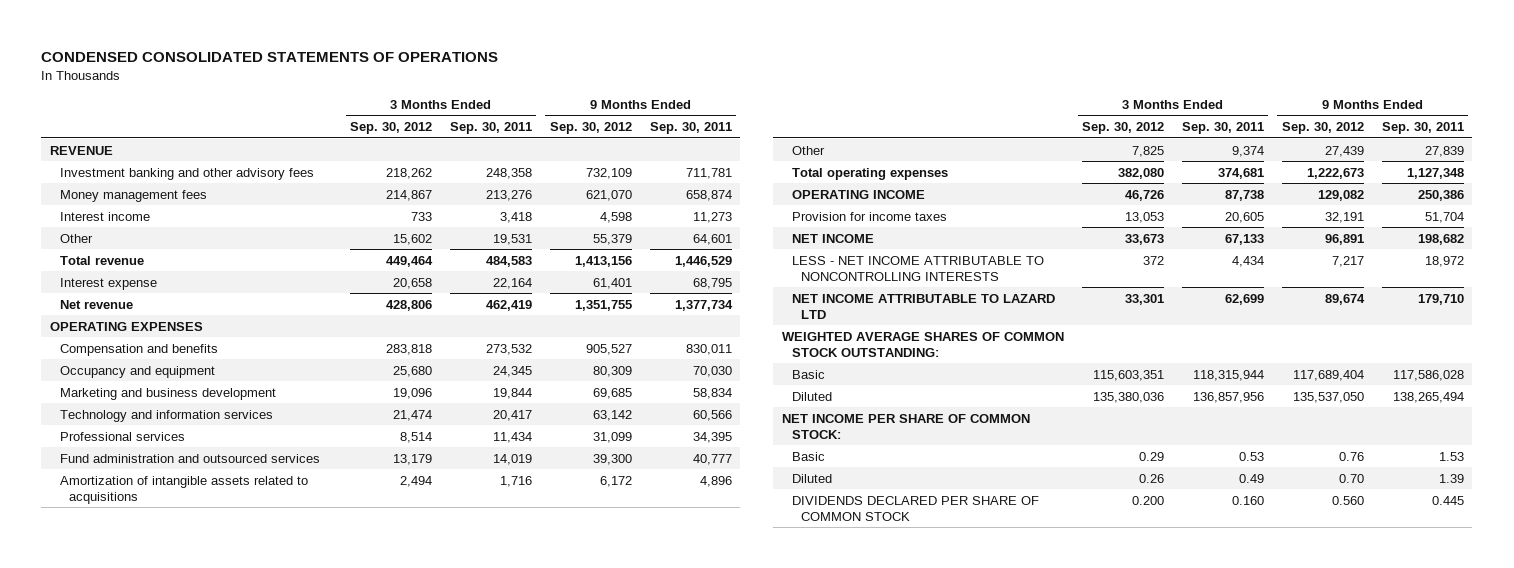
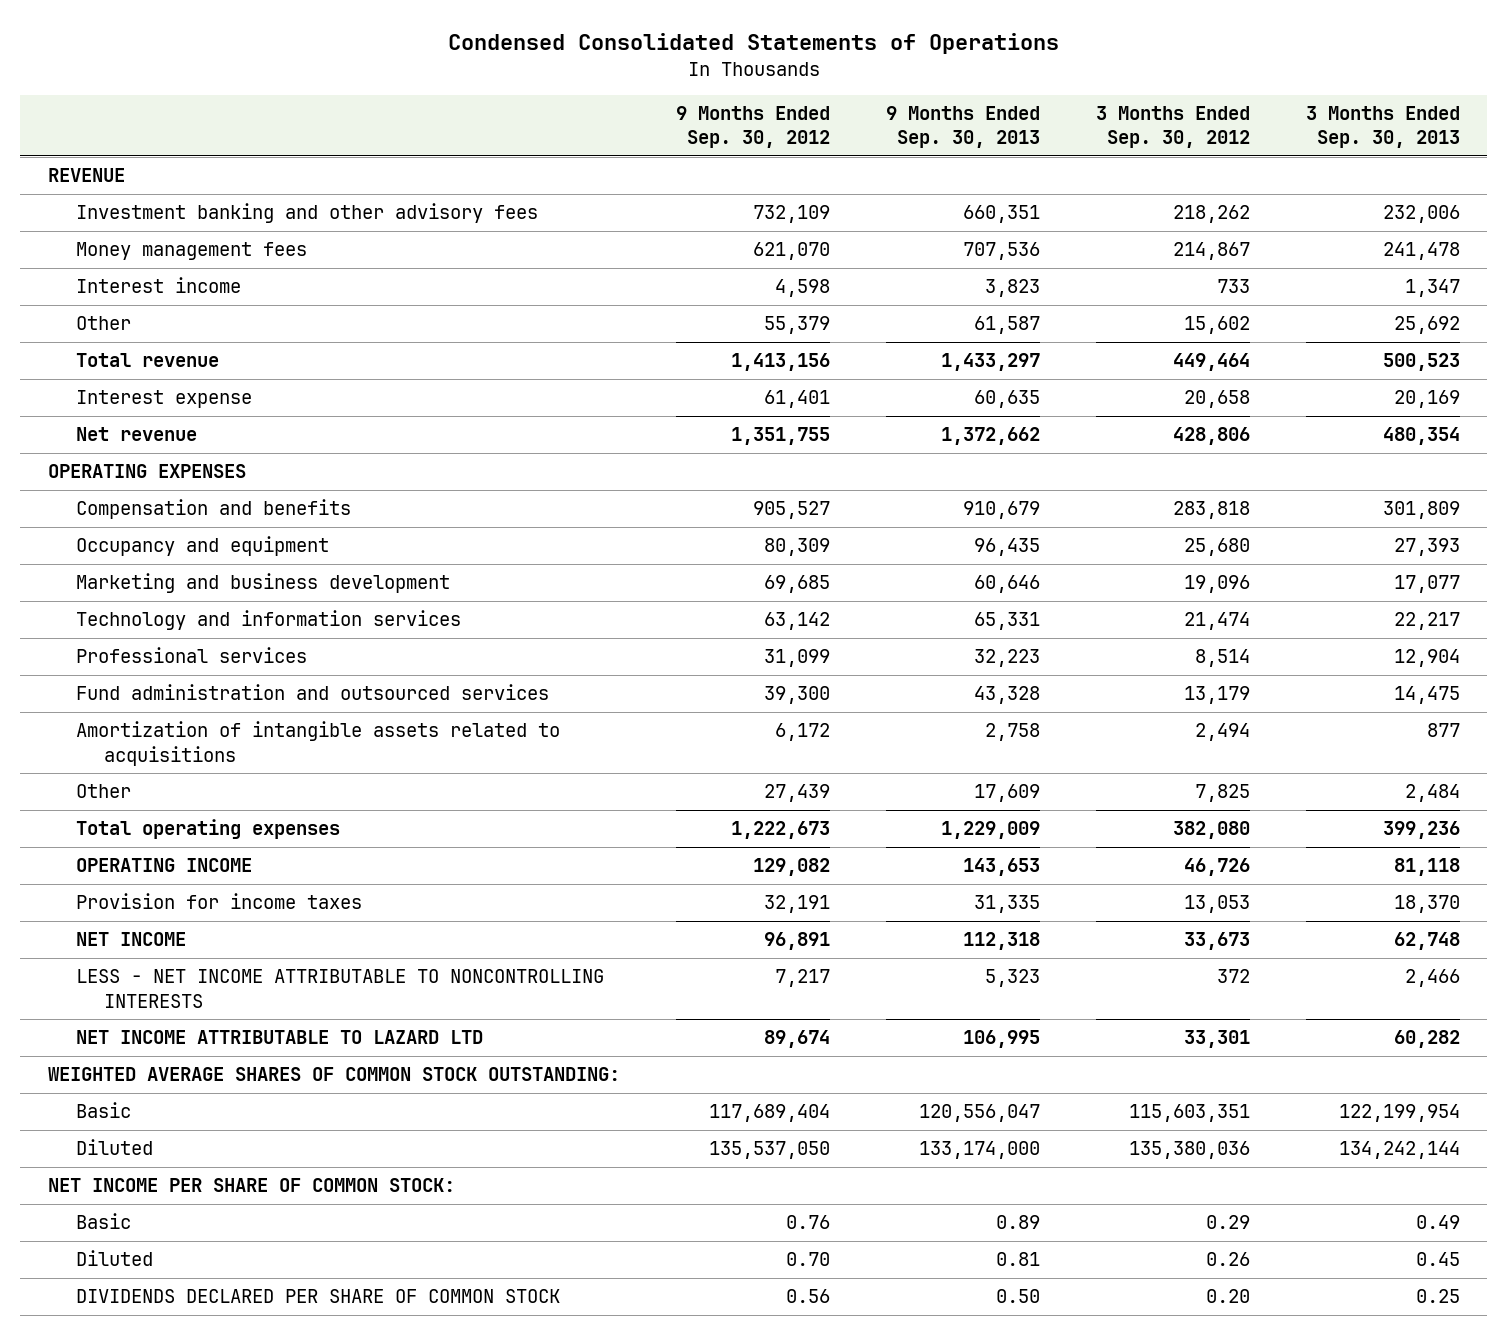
- CONDENSED CONSOLIDATED STATEMENTS OF OPERATIONS
+ Condensed Consolidated Statements of Operations
- | 3 Months Ended Sep. 30, 2012 | 3 Months Ended Sep. 30, 2011 | 9 Months Ended Sep. 30, 2012 | 9 Months Ended Sep. 30, 2011
+ | 9 Months Ended Sep. 30, 2012 | 9 Months Ended Sep. 30, 2013 | 3 Months Ended Sep. 30, 2012 | 3 Months Ended Sep. 30, 2013
- DIVIDENDS DECLARED PER SHARE OF COMMON STOCK | 0.200 | 0.160 | 0.560 | 0.445
+ DIVIDENDS DECLARED PER SHARE OF COMMON STOCK | 0.56 | 0.50 | 0.20 | 0.25

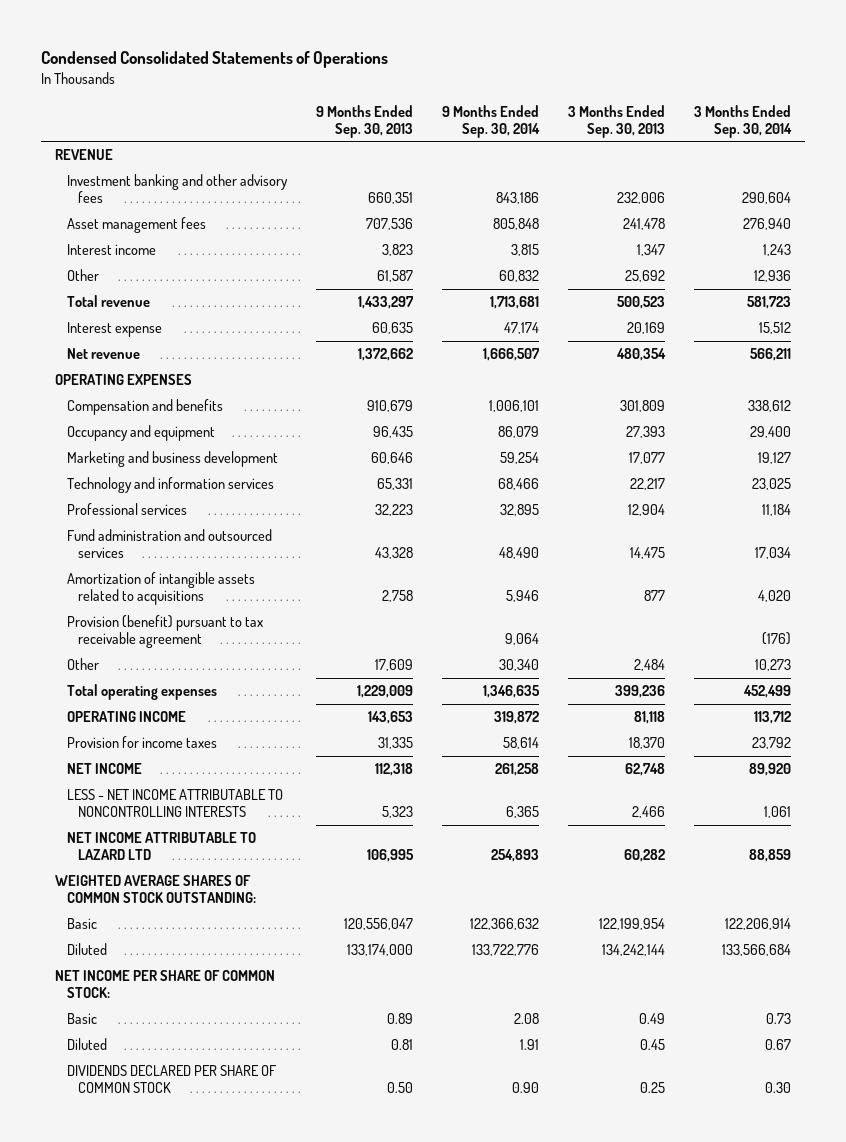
- | 9 Months Ended Sep. 30, 2012 | 9 Months Ended Sep. 30, 2013 | 3 Months Ended Sep. 30, 2012 | 3 Months Ended Sep. 30, 2013
+ | 9 Months Ended Sep. 30, 2013 | 9 Months Ended Sep. 30, 2014 | 3 Months Ended Sep. 30, 2013 | 3 Months Ended Sep. 30, 2014
- Money management fees | 621,070 | 707,536 | 214,867 | 241,478
+ Asset management fees | 707,536 | 805,848 | 241,478 | 276,940
+ Provision (benefit) pursuant to tax receivable agreement | | 9,064 | | (176)

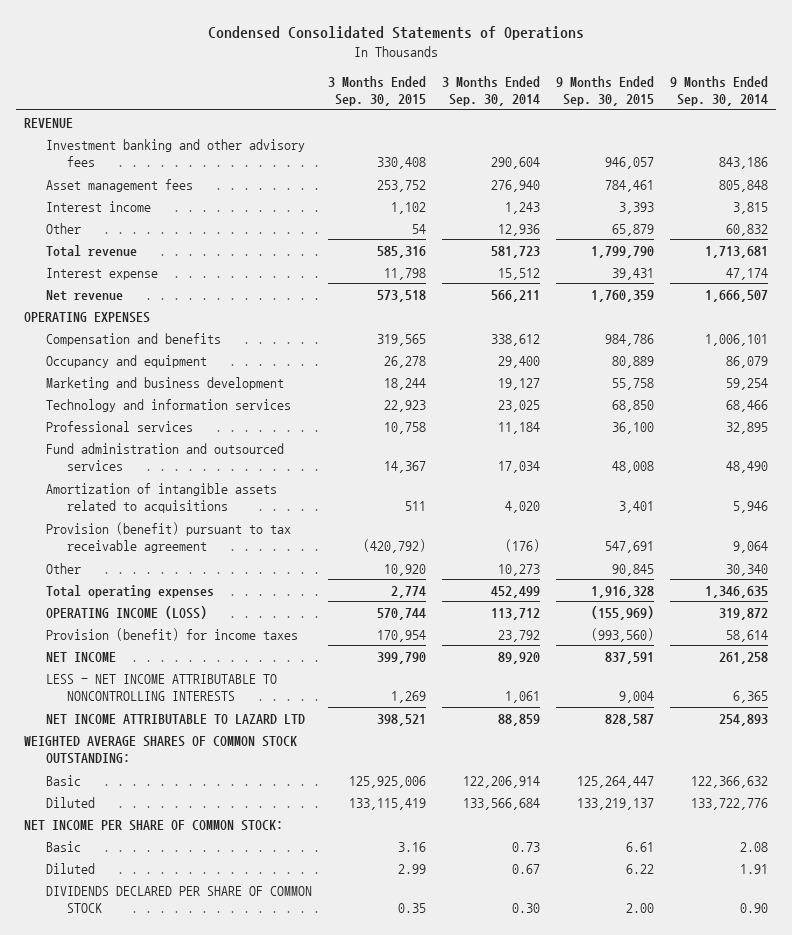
- | 9 Months Ended Sep. 30, 2013 | 9 Months Ended Sep. 30, 2014 | 3 Months Ended Sep. 30, 2013 | 3 Months Ended Sep. 30, 2014
+ | 3 Months Ended Sep. 30, 2015 | 3 Months Ended Sep. 30, 2014 | 9 Months Ended Sep. 30, 2015 | 9 Months Ended Sep. 30, 2014
- OPERATING INCOME | 143,653 | 319,872 | 81,118 | 113,712
- Provision for income taxes | 31,335 | 58,614 | 18,370 | 23,792
+ OPERATING INCOME (LOSS) | 570,744 | 113,712 | (155,969) | 319,872
+ Provision (benefit) for income taxes | 170,954 | 23,792 | (993,560) | 58,614

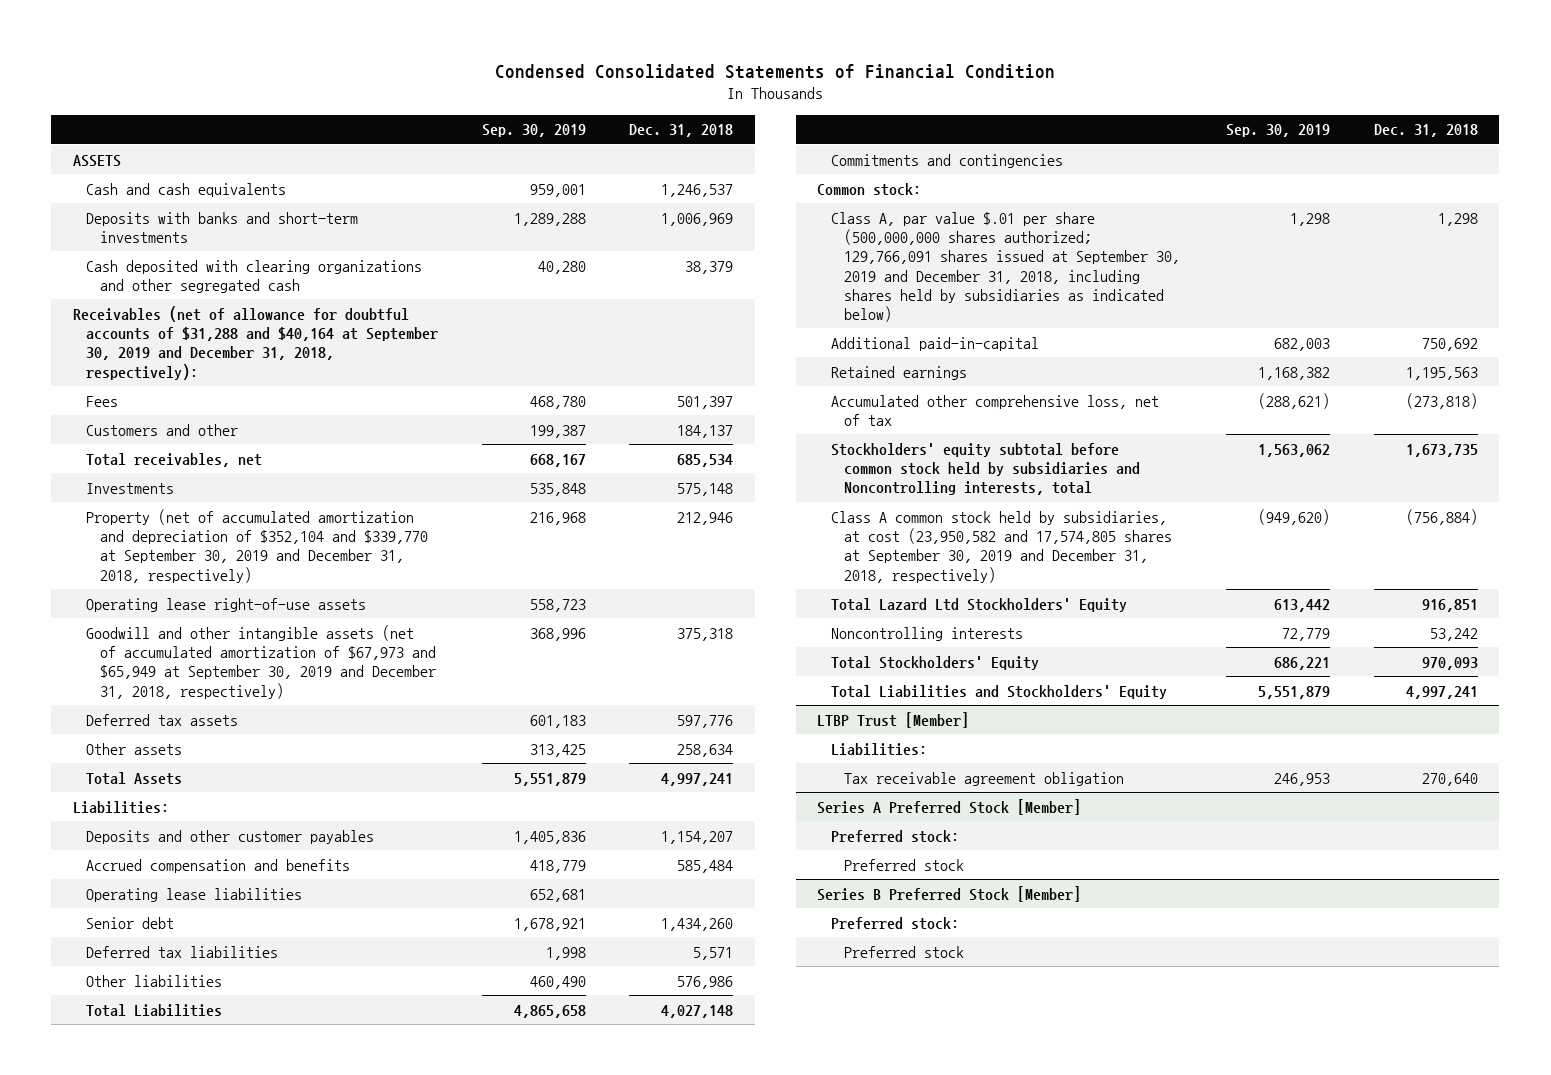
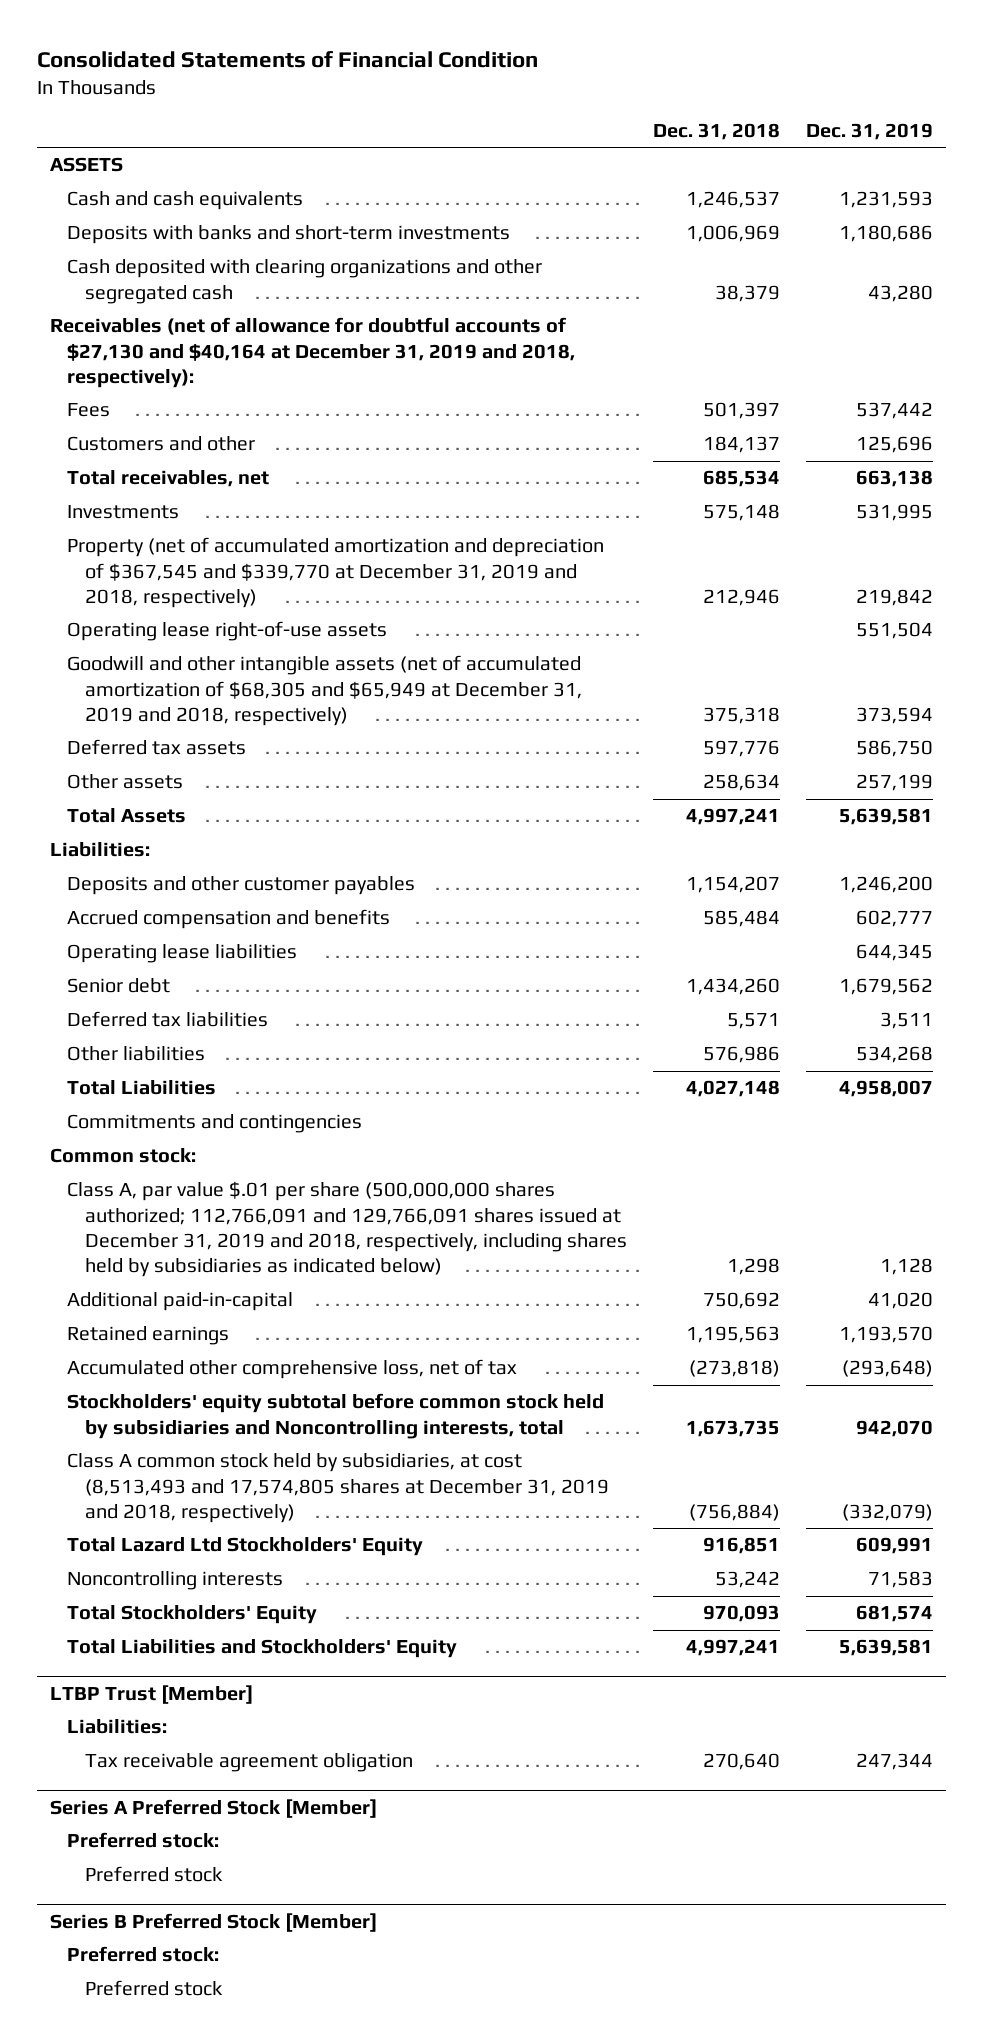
- Condensed Consolidated Statements of Financial Condition
+ Consolidated Statements of Financial Condition
- | Sep. 30, 2019 | Dec. 31, 2018
+ | Dec. 31, 2018 | Dec. 31, 2019
- Receivables (net of allowance for doubtful accounts of $31,288 and $40,164 at September 30, 2019 and December 31, 2018, respectively):
+ Receivables (net of allowance for doubtful accounts of $27,130 and $40,164 at December 31, 2019 and 2018, respectively):
- Property (net of accumulated amortization and depreciation of $352,104 and $339,770 at September 30, 2019 and December 31, 2018, respectively) | 216,968 | 212,946
+ Property (net of accumulated amortization and depreciation of $367,545 and $339,770 at December 31, 2019 and 2018, respectively) | 212,946 | 219,842
- Goodwill and other intangible assets (net of accumulated amortization of $67,973 and $65,949 at September 30, 2019 and December 31, 2018, respectively) | 368,996 | 375,318
+ Goodwill and other intangible assets (net of accumulated amortization of $68,305 and $65,949 at December 31, 2019 and 2018, respectively) | 375,318 | 373,594
- Class A, par value $.01 per share (500,000,000 shares authorized; 129,766,091 shares issued at September 30, 2019 and December 31, 2018, including shares held by subsidiaries as indicated below) | 1,298 | 1,298
+ Class A, par value $.01 per share (500,000,000 shares authorized; 112,766,091 and 129,766,091 shares issued at December 31, 2019 and 2018, respectively, including shares held by subsidiaries as indicated below) | 1,298 | 1,128
- Class A common stock held by subsidiaries, at cost (23,950,582 and 17,574,805 shares at September 30, 2019 and December 31, 2018, respectively) | (949,620) | (756,884)
+ Class A common stock held by subsidiaries, at cost (8,513,493 and 17,574,805 shares at December 31, 2019 and 2018, respectively) | (756,884) | (332,079)

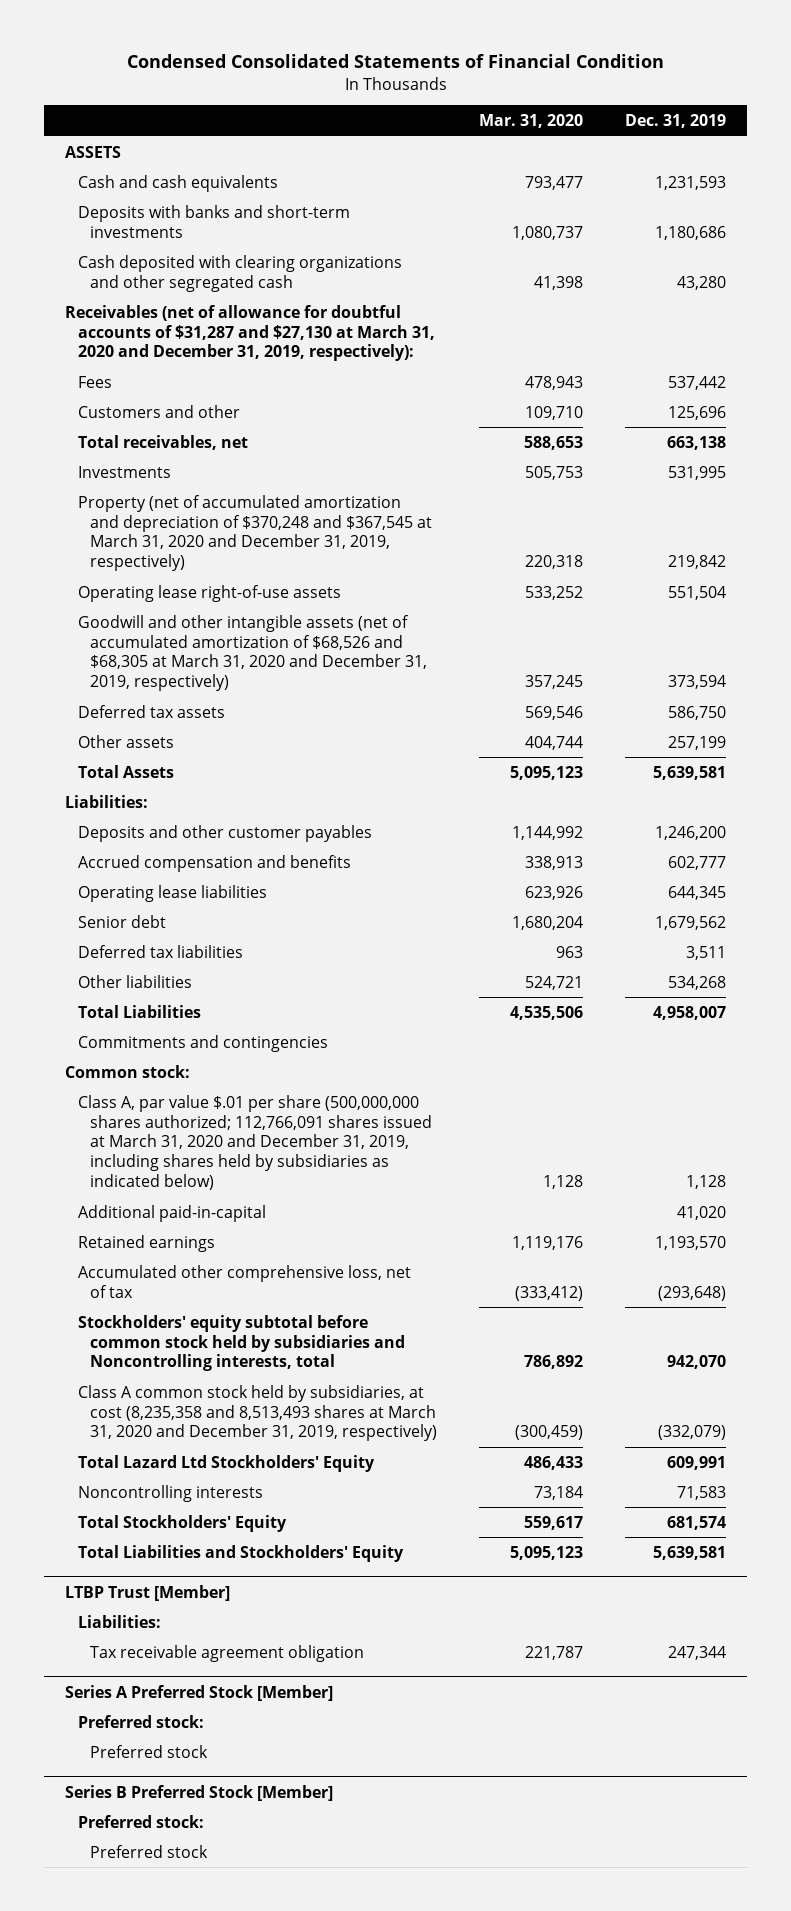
- Consolidated Statements of Financial Condition
+ Condensed Consolidated Statements of Financial Condition
- | Dec. 31, 2018 | Dec. 31, 2019
+ | Mar. 31, 2020 | Dec. 31, 2019
- Receivables (net of allowance for doubtful accounts of $27,130 and $40,164 at December 31, 2019 and 2018, respectively):
+ Receivables (net of allowance for doubtful accounts of $31,287 and $27,130 at March 31, 2020 and December 31, 2019, respectively):
- Property (net of accumulated amortization and depreciation of $367,545 and $339,770 at December 31, 2019 and 2018, respectively) | 212,946 | 219,842
+ Property (net of accumulated amortization and depreciation of $370,248 and $367,545 at March 31, 2020 and December 31, 2019, respectively) | 220,318 | 219,842
- Goodwill and other intangible assets (net of accumulated amortization of $68,305 and $65,949 at December 31, 2019 and 2018, respectively) | 375,318 | 373,594
+ Goodwill and other intangible assets (net of accumulated amortization of $68,526 and $68,305 at March 31, 2020 and December 31, 2019, respectively) | 357,245 | 373,594
- Class A, par value $.01 per share (500,000,000 shares authorized; 112,766,091 and 129,766,091 shares issued at December 31, 2019 and 2018, respectively, including shares held by subsidiaries as indicated below) | 1,298 | 1,128
+ Class A, par value $.01 per share (500,000,000 shares authorized; 112,766,091 shares issued at March 31, 2020 and December 31, 2019, including shares held by subsidiaries as indicated below) | 1,128 | 1,128
- Class A common stock held by subsidiaries, at cost (8,513,493 and 17,574,805 shares at December 31, 2019 and 2018, respectively) | (756,884) | (332,079)
+ Class A common stock held by subsidiaries, at cost (8,235,358 and 8,513,493 shares at March 31, 2020 and December 31, 2019, respectively) | (300,459) | (332,079)

